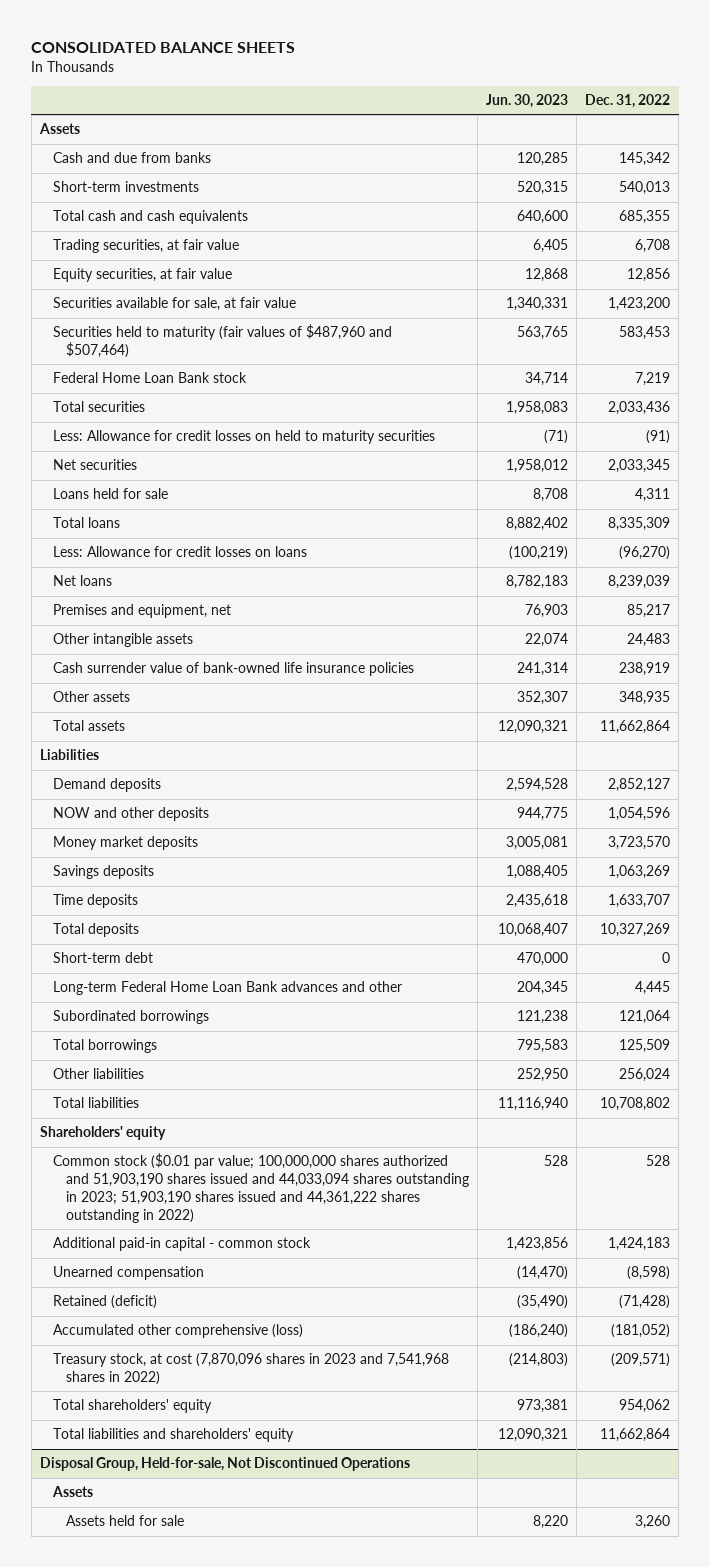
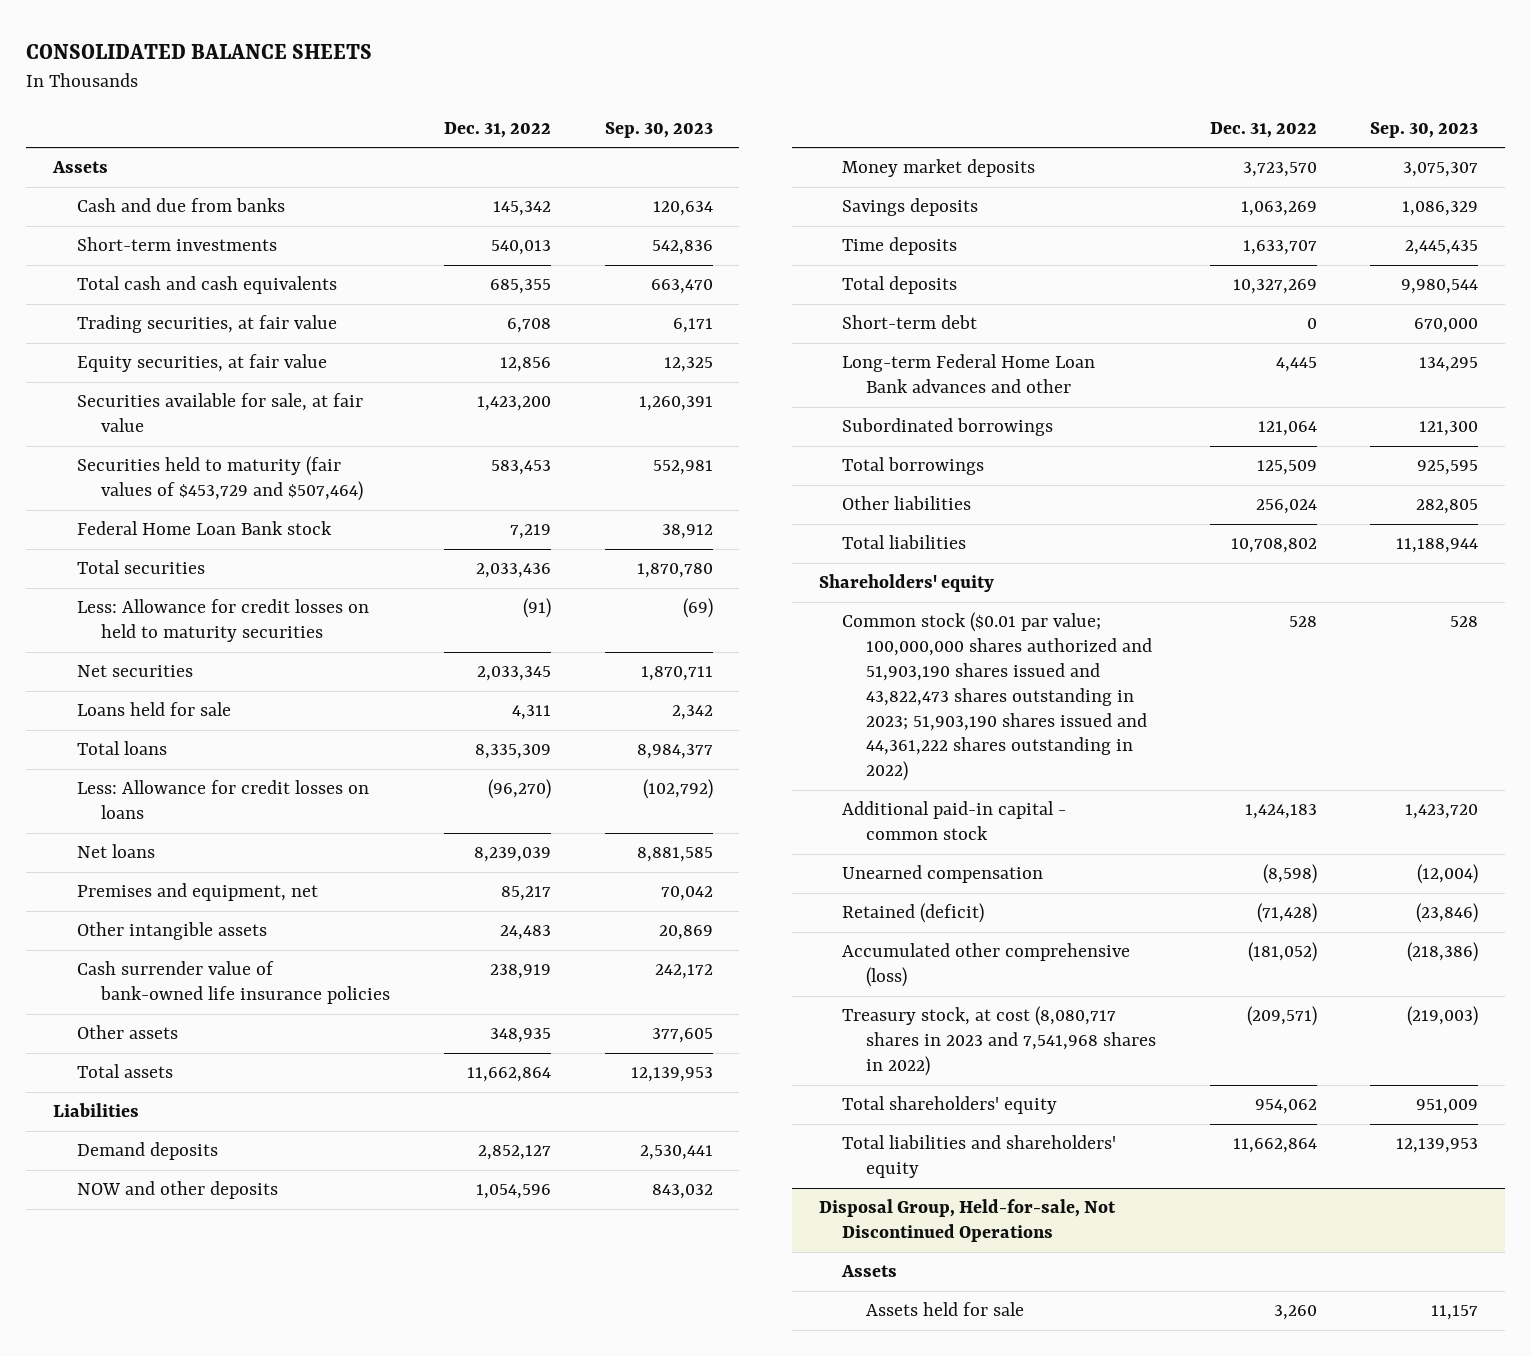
- | Jun. 30, 2023 | Dec. 31, 2022
+ | Dec. 31, 2022 | Sep. 30, 2023
- Securities held to maturity (fair values of $487,960 and $507,464) | 563,765 | 583,453
+ Securities held to maturity (fair values of $453,729 and $507,464) | 583,453 | 552,981
- Common stock ($0.01 par value; 100,000,000 shares authorized and 51,903,190 shares issued and 44,033,094 shares outstanding in 2023; 51,903,190 shares issued and 44,361,222 shares outstanding in 2022) | 528 | 528
+ Common stock ($0.01 par value; 100,000,000 shares authorized and 51,903,190 shares issued and 43,822,473 shares outstanding in 2023; 51,903,190 shares issued and 44,361,222 shares outstanding in 2022) | 528 | 528
- Treasury stock, at cost (7,870,096 shares in 2023 and 7,541,968 shares in 2022) | (214,803) | (209,571)
+ Treasury stock, at cost (8,080,717 shares in 2023 and 7,541,968 shares in 2022) | (209,571) | (219,003)

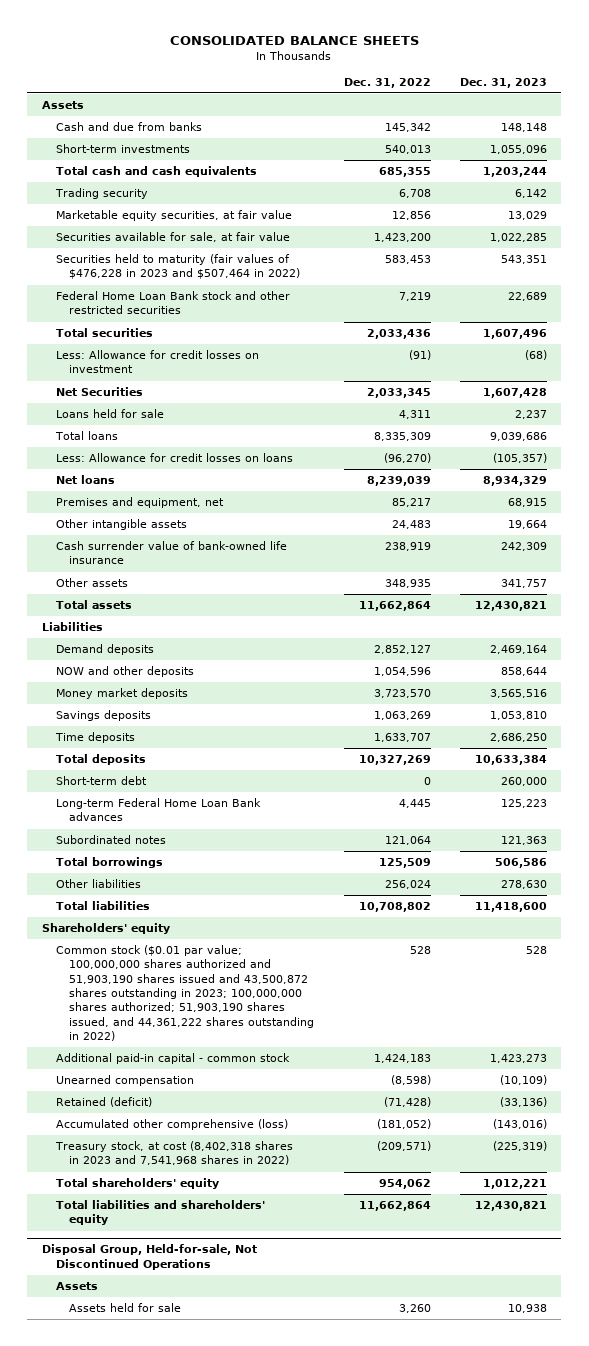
- | Dec. 31, 2022 | Sep. 30, 2023
+ | Dec. 31, 2022 | Dec. 31, 2023
- Trading securities, at fair value | 6,708 | 6,171
- Equity securities, at fair value | 12,856 | 12,325
+ Trading security | 6,708 | 6,142
+ Marketable equity securities, at fair value | 12,856 | 13,029
- Securities held to maturity (fair values of $453,729 and $507,464) | 583,453 | 552,981
- Federal Home Loan Bank stock | 7,219 | 38,912
+ Securities held to maturity (fair values of $476,228 in 2023 and $507,464 in 2022) | 583,453 | 543,351
+ Federal Home Loan Bank stock and other restricted securities | 7,219 | 22,689
- Less: Allowance for credit losses on held to maturity securities | (91) | (69)
- Net securities | 2,033,345 | 1,870,711
+ Less: Allowance for credit losses on investment | (91) | (68)
+ Net Securities | 2,033,345 | 1,607,428
- Cash surrender value of bank-owned life insurance policies | 238,919 | 242,172
+ Cash surrender value of bank-owned life insurance | 238,919 | 242,309
- Long-term Federal Home Loan Bank advances and other | 4,445 | 134,295
- Subordinated borrowings | 121,064 | 121,300
+ Long-term Federal Home Loan Bank advances | 4,445 | 125,223
+ Subordinated notes | 121,064 | 121,363
- Common stock ($0.01 par value; 100,000,000 shares authorized and 51,903,190 shares issued and 43,822,473 shares outstanding in 2023; 51,903,190 shares issued and 44,361,222 shares outstanding in 2022) | 528 | 528
+ Common stock ($0.01 par value; 100,000,000 shares authorized and 51,903,190 shares issued and 43,500,872 shares outstanding in 2023; 100,000,000 shares authorized; 51,903,190 shares issued, and 44,361,222 shares outstanding in 2022) | 528 | 528
- Treasury stock, at cost (8,080,717 shares in 2023 and 7,541,968 shares in 2022) | (209,571) | (219,003)
+ Treasury stock, at cost (8,402,318 shares in 2023 and 7,541,968 shares in 2022) | (209,571) | (225,319)

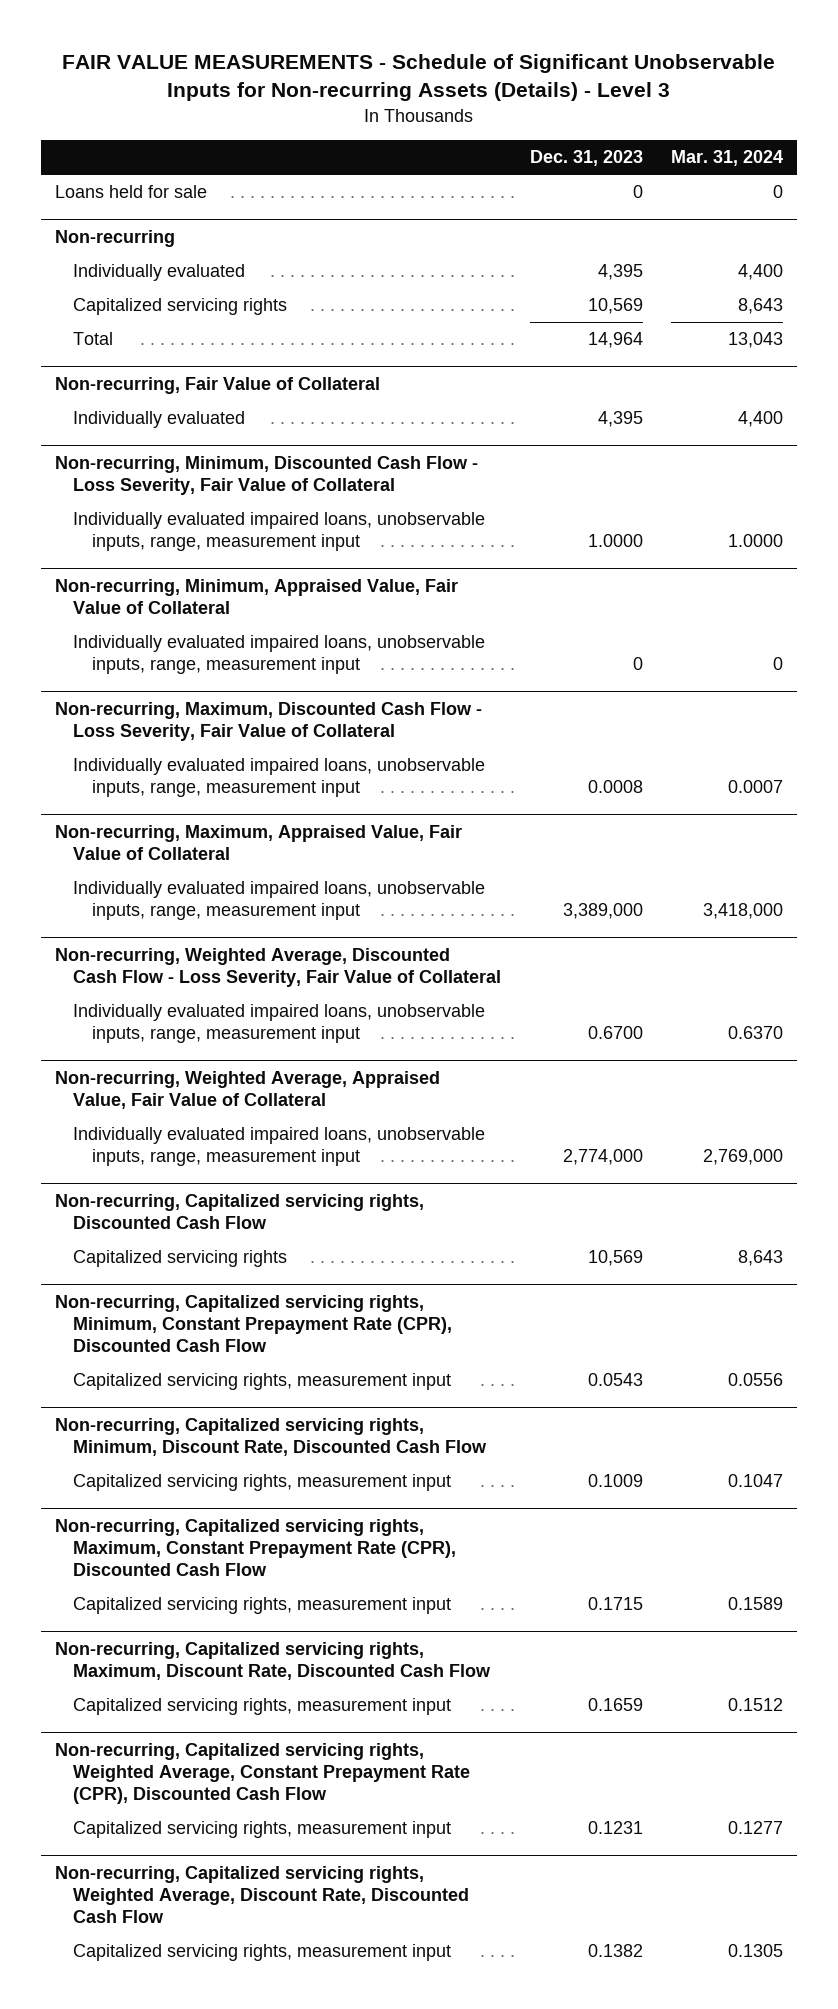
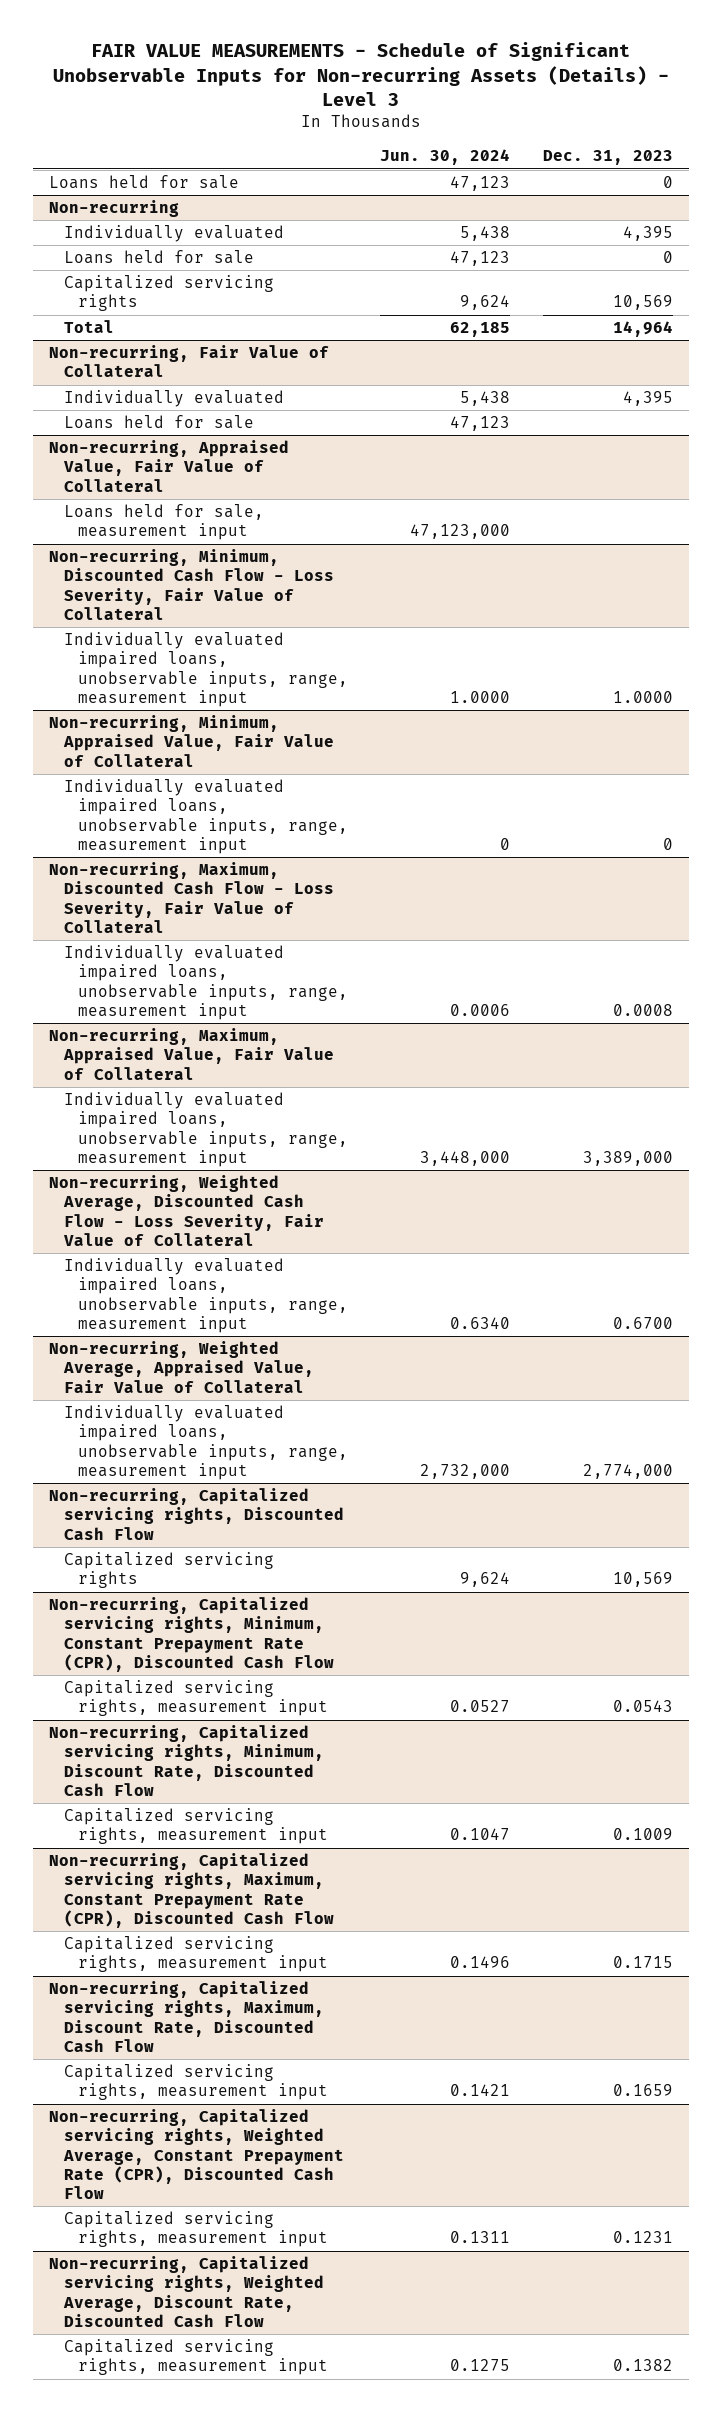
- | Dec. 31, 2023 | Mar. 31, 2024
+ | Jun. 30, 2024 | Dec. 31, 2023
@ Non-recurring
+ Loans held for sale | 47,123 | 0
@ Non-recurring, Fair Value of Collateral
+ Loans held for sale | 47,123 |
+ Non-recurring, Appraised Value, Fair Value of Collateral
+ Loans held for sale, measurement input | 47,123,000 |

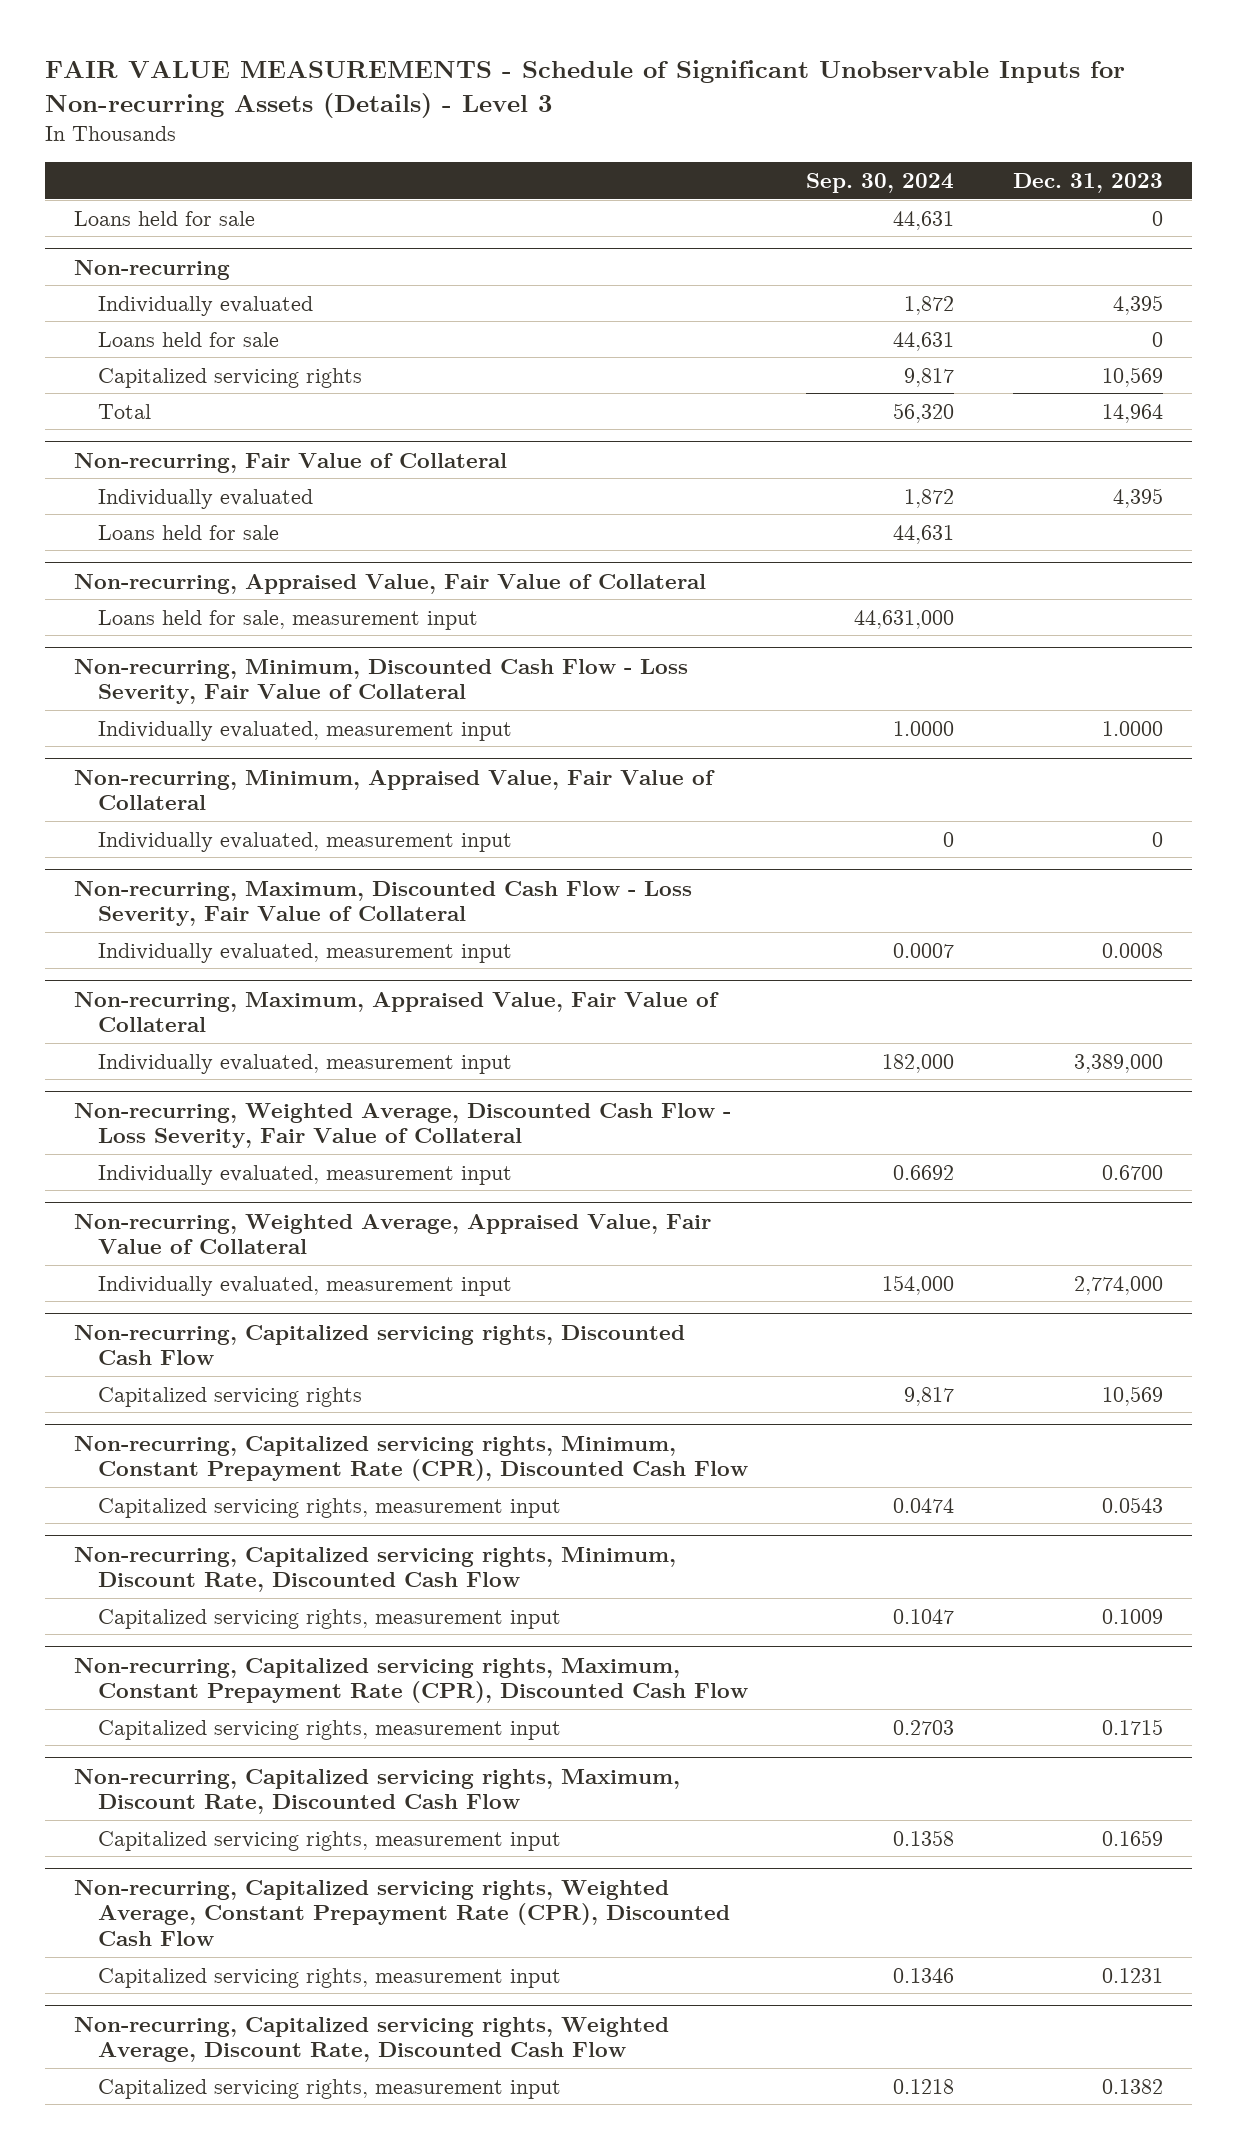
- | Jun. 30, 2024 | Dec. 31, 2023
+ | Sep. 30, 2024 | Dec. 31, 2023
@ Non-recurring, Minimum, Discounted Cash Flow - Loss Severity, Fair Value of Collateral
- Individually evaluated impaired loans, unobservable inputs, range, measurement input | 1.0000 | 1.0000
+ Individually evaluated, measurement input | 1.0000 | 1.0000
@ Non-recurring, Minimum, Appraised Value, Fair Value of Collateral
- Individually evaluated impaired loans, unobservable inputs, range, measurement input | 0 | 0
+ Individually evaluated, measurement input | 0 | 0
@ Non-recurring, Maximum, Discounted Cash Flow - Loss Severity, Fair Value of Collateral
- Individually evaluated impaired loans, unobservable inputs, range, measurement input | 0.0006 | 0.0008
+ Individually evaluated, measurement input | 0.0007 | 0.0008
@ Non-recurring, Maximum, Appraised Value, Fair Value of Collateral
- Individually evaluated impaired loans, unobservable inputs, range, measurement input | 3,448,000 | 3,389,000
+ Individually evaluated, measurement input | 182,000 | 3,389,000
@ Non-recurring, Weighted Average, Discounted Cash Flow - Loss Severity, Fair Value of Collateral
- Individually evaluated impaired loans, unobservable inputs, range, measurement input | 0.6340 | 0.6700
+ Individually evaluated, measurement input | 0.6692 | 0.6700
@ Non-recurring, Weighted Average, Appraised Value, Fair Value of Collateral
- Individually evaluated impaired loans, unobservable inputs, range, measurement input | 2,732,000 | 2,774,000
+ Individually evaluated, measurement input | 154,000 | 2,774,000

